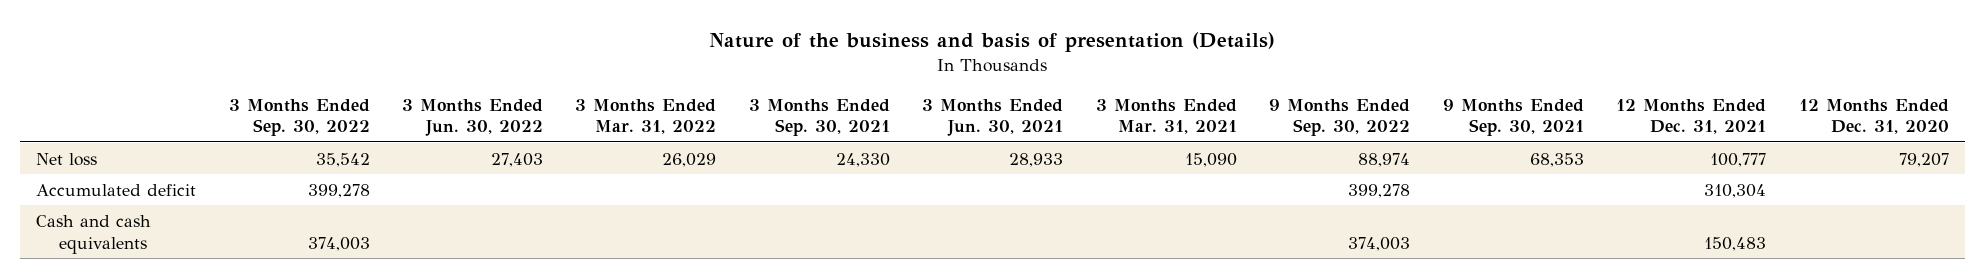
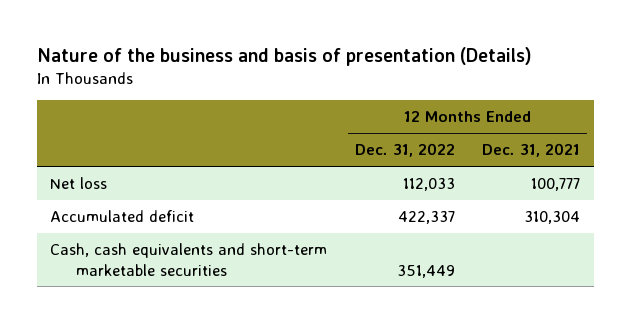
- | 3 Months Ended Sep. 30, 2022 | 3 Months Ended Jun. 30, 2022 | 3 Months Ended Mar. 31, 2022 | 3 Months Ended Sep. 30, 2021 | 3 Months Ended Jun. 30, 2021 | 3 Months Ended Mar. 31, 2021 | 9 Months Ended Sep. 30, 2022 | 9 Months Ended Sep. 30, 2021 | 12 Months Ended Dec. 31, 2021 | 12 Months Ended Dec. 31, 2020
+ | 12 Months Ended Dec. 31, 2022 | 12 Months Ended Dec. 31, 2021
- Cash and cash equivalents | 374,003 | | | | | | 374,003 | | 150,483 |
+ Cash, cash equivalents and short-term marketable securities | 351,449 |

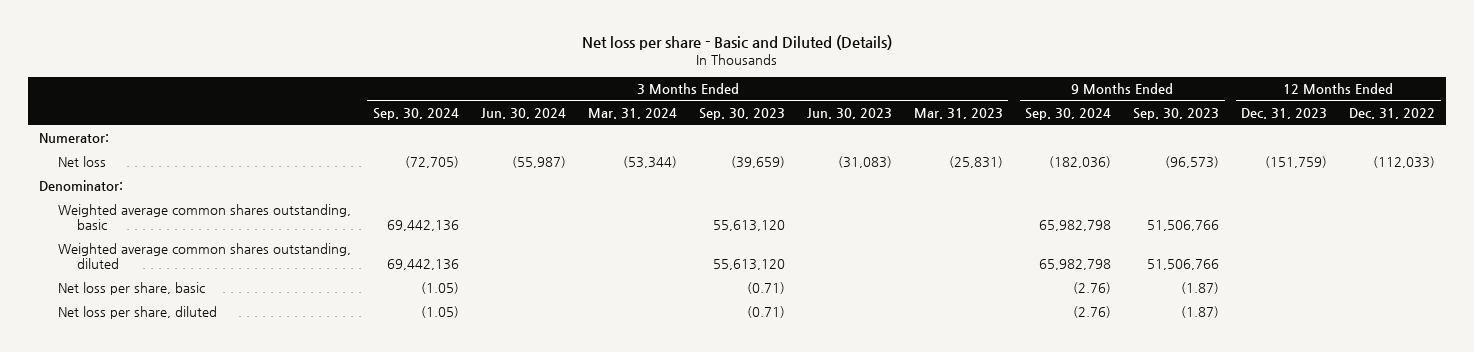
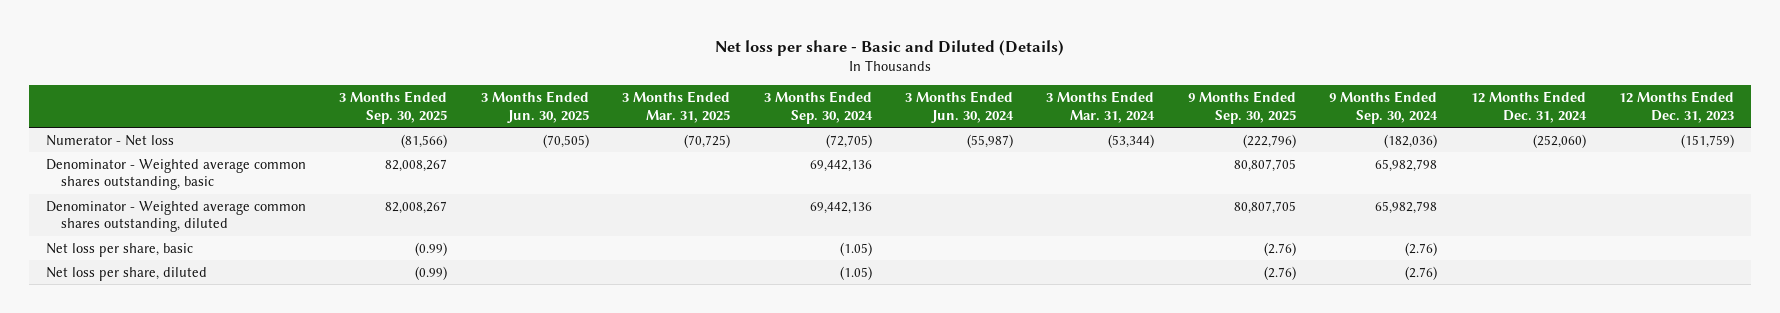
- | 3 Months Ended Sep. 30, 2024 | 3 Months Ended Jun. 30, 2024 | 3 Months Ended Mar. 31, 2024 | 3 Months Ended Sep. 30, 2023 | 3 Months Ended Jun. 30, 2023 | 3 Months Ended Mar. 31, 2023 | 9 Months Ended Sep. 30, 2024 | 9 Months Ended Sep. 30, 2023 | 12 Months Ended Dec. 31, 2023 | 12 Months Ended Dec. 31, 2022
+ | 3 Months Ended Sep. 30, 2025 | 3 Months Ended Jun. 30, 2025 | 3 Months Ended Mar. 31, 2025 | 3 Months Ended Sep. 30, 2024 | 3 Months Ended Jun. 30, 2024 | 3 Months Ended Mar. 31, 2024 | 9 Months Ended Sep. 30, 2025 | 9 Months Ended Sep. 30, 2024 | 12 Months Ended Dec. 31, 2024 | 12 Months Ended Dec. 31, 2023
- Numerator:
- Net loss | (72,705) | (55,987) | (53,344) | (39,659) | (31,083) | (25,831) | (182,036) | (96,573) | (151,759) | (112,033)
- Denominator:
- Weighted average common shares outstanding, basic | 69,442,136 | | | 55,613,120 | | | 65,982,798 | 51,506,766 | |
- Weighted average common shares outstanding, diluted | 69,442,136 | | | 55,613,120 | | | 65,982,798 | 51,506,766 | |
+ Numerator - Net loss | (81,566) | (70,505) | (70,725) | (72,705) | (55,987) | (53,344) | (222,796) | (182,036) | (252,060) | (151,759)
+ Denominator - Weighted average common shares outstanding, basic | 82,008,267 | | | 69,442,136 | | | 80,807,705 | 65,982,798 | |
+ Denominator - Weighted average common shares outstanding, diluted | 82,008,267 | | | 69,442,136 | | | 80,807,705 | 65,982,798 | |

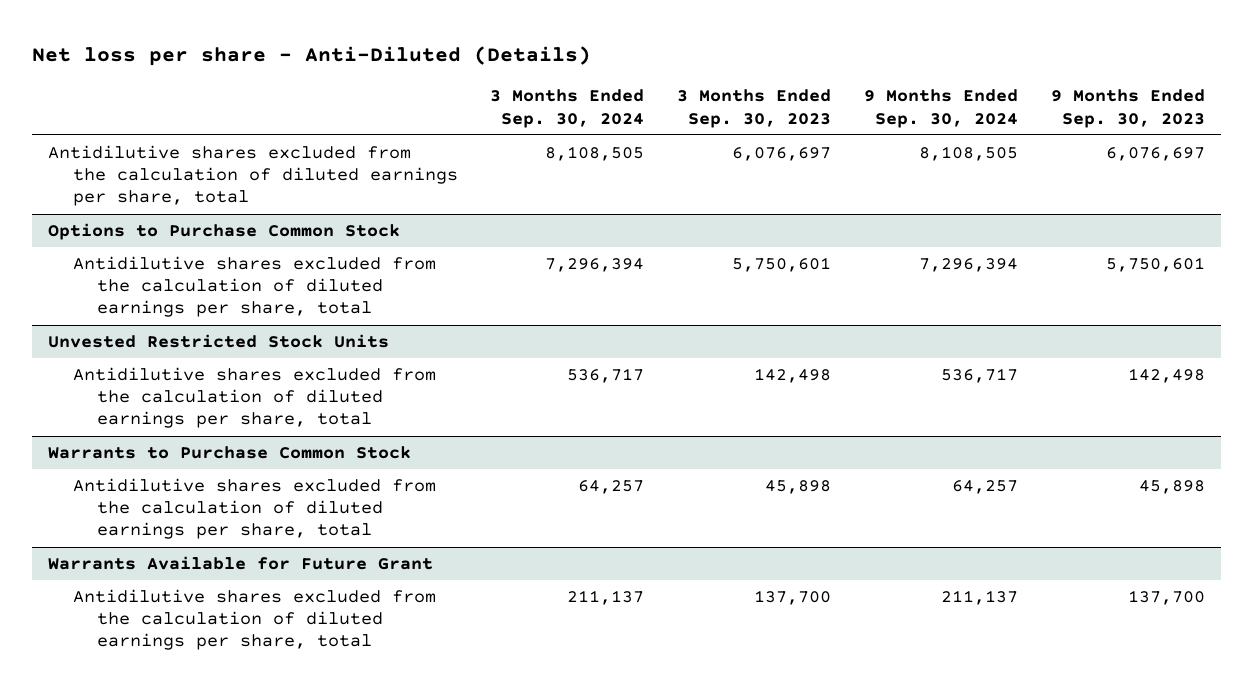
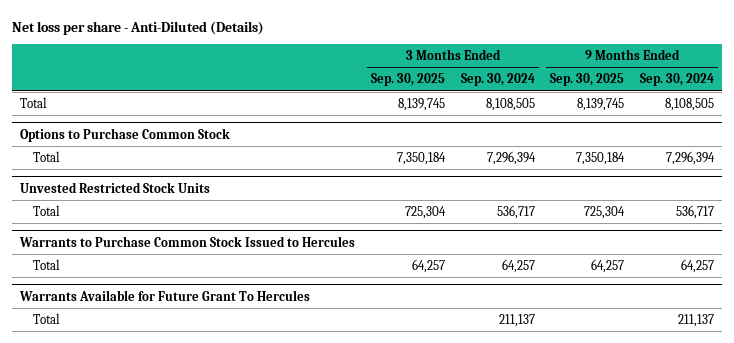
- | 3 Months Ended Sep. 30, 2024 | 3 Months Ended Sep. 30, 2023 | 9 Months Ended Sep. 30, 2024 | 9 Months Ended Sep. 30, 2023
+ | 3 Months Ended Sep. 30, 2025 | 3 Months Ended Sep. 30, 2024 | 9 Months Ended Sep. 30, 2025 | 9 Months Ended Sep. 30, 2024
- Antidilutive shares excluded from the calculation of diluted earnings per share, total | 8,108,505 | 6,076,697 | 8,108,505 | 6,076,697
+ Total | 8,139,745 | 8,108,505 | 8,139,745 | 8,108,505
@ Options to Purchase Common Stock
- Antidilutive shares excluded from the calculation of diluted earnings per share, total | 7,296,394 | 5,750,601 | 7,296,394 | 5,750,601
+ Total | 7,350,184 | 7,296,394 | 7,350,184 | 7,296,394
@ Unvested Restricted Stock Units
- Antidilutive shares excluded from the calculation of diluted earnings per share, total | 536,717 | 142,498 | 536,717 | 142,498
- Warrants to Purchase Common Stock
- Antidilutive shares excluded from the calculation of diluted earnings per share, total | 64,257 | 45,898 | 64,257 | 45,898
- Warrants Available for Future Grant
- Antidilutive shares excluded from the calculation of diluted earnings per share, total | 211,137 | 137,700 | 211,137 | 137,700
@ Unvested Restricted Stock Units
+ Total | 725,304 | 536,717 | 725,304 | 536,717
+ Warrants to Purchase Common Stock Issued to Hercules
+ Total | 64,257 | 64,257 | 64,257 | 64,257
+ Warrants Available for Future Grant To Hercules
+ Total | | 211,137 | | 211,137

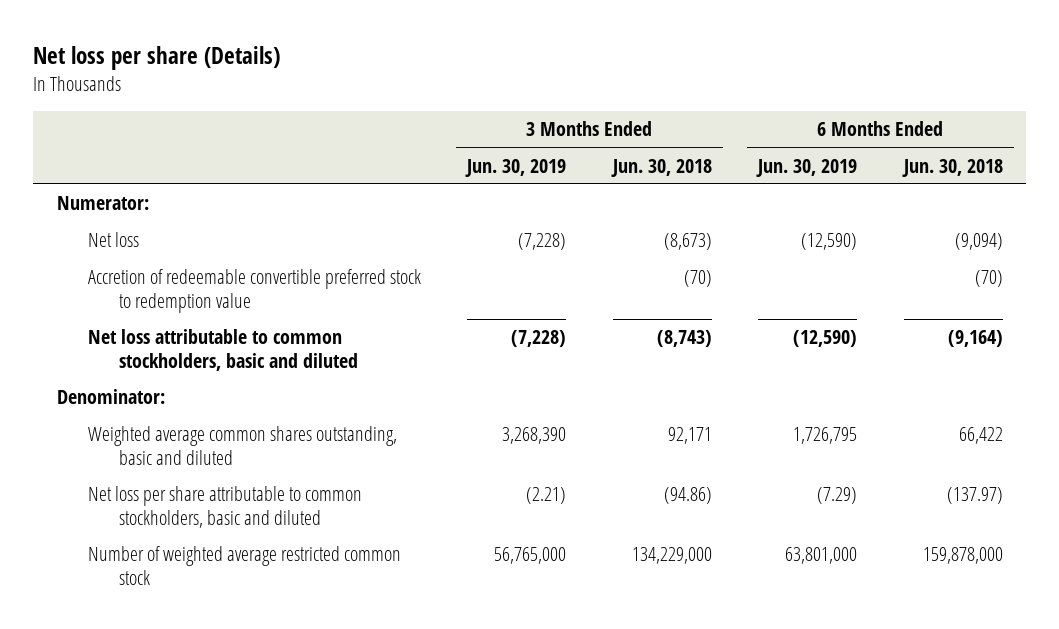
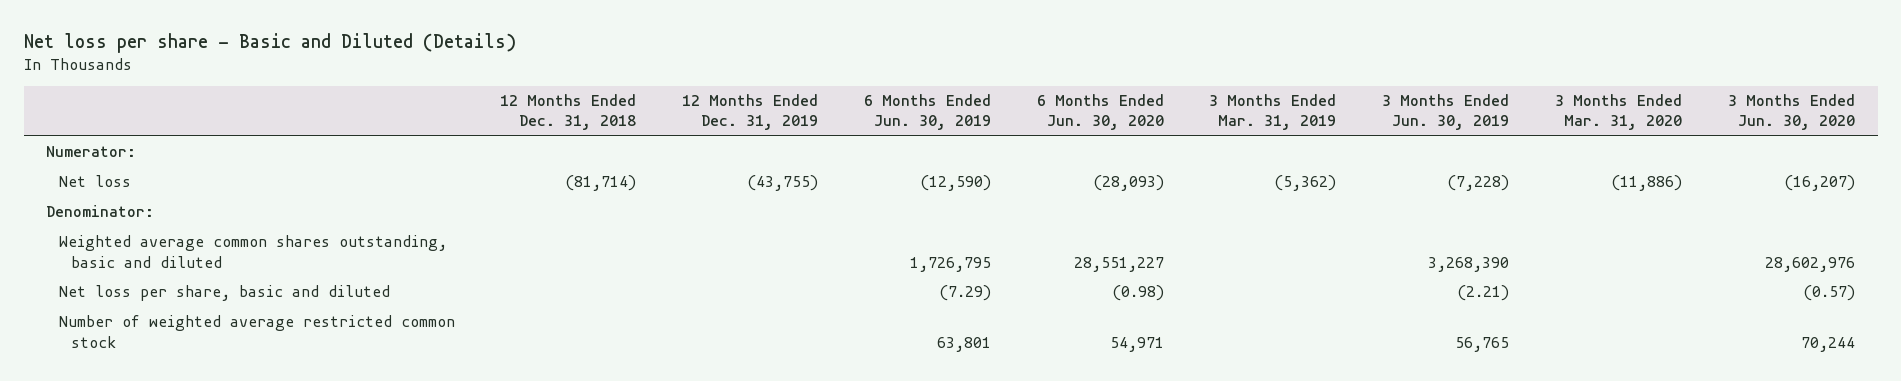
- Net loss per share (Details)
+ Net loss per share - Basic and Diluted (Details)
- | 3 Months Ended Jun. 30, 2019 | 3 Months Ended Jun. 30, 2018 | 6 Months Ended Jun. 30, 2019 | 6 Months Ended Jun. 30, 2018
+ | 12 Months Ended Dec. 31, 2018 | 12 Months Ended Dec. 31, 2019 | 6 Months Ended Jun. 30, 2019 | 6 Months Ended Jun. 30, 2020 | 3 Months Ended Mar. 31, 2019 | 3 Months Ended Jun. 30, 2019 | 3 Months Ended Mar. 31, 2020 | 3 Months Ended Jun. 30, 2020
- Accretion of redeemable convertible preferred stock to redemption value | | (70) | | (70)
- Net loss attributable to common stockholders, basic and diluted | (7,228) | (8,743) | (12,590) | (9,164)
- Net loss per share attributable to common stockholders, basic and diluted | (2.21) | (94.86) | (7.29) | (137.97)
- Number of weighted average restricted common stock | 56,765,000 | 134,229,000 | 63,801,000 | 159,878,000
+ Net loss per share, basic and diluted | | | (7.29) | (0.98) | | (2.21) | | (0.57)
+ Number of weighted average restricted common stock | | | 63,801 | 54,971 | | 56,765 | | 70,244

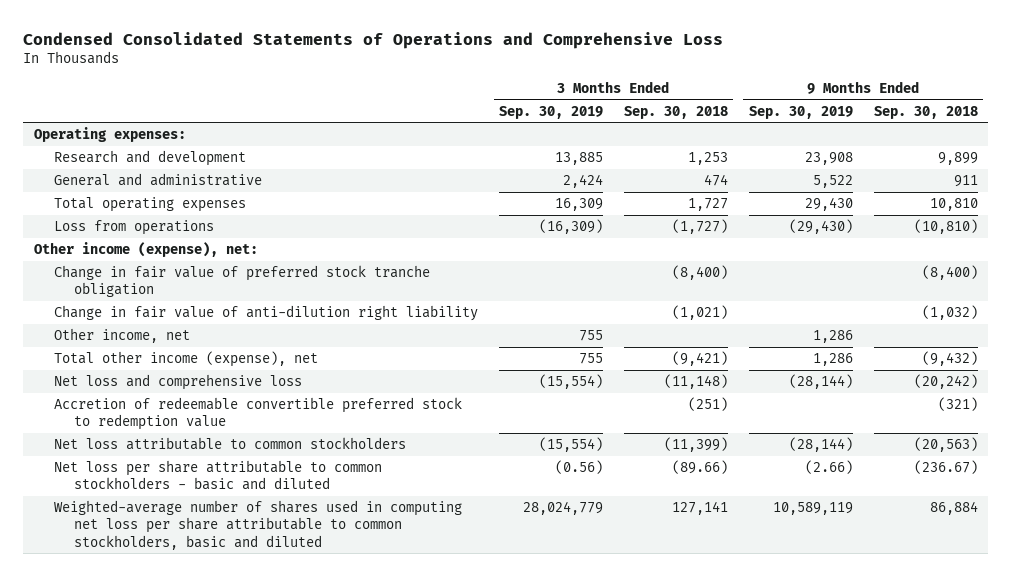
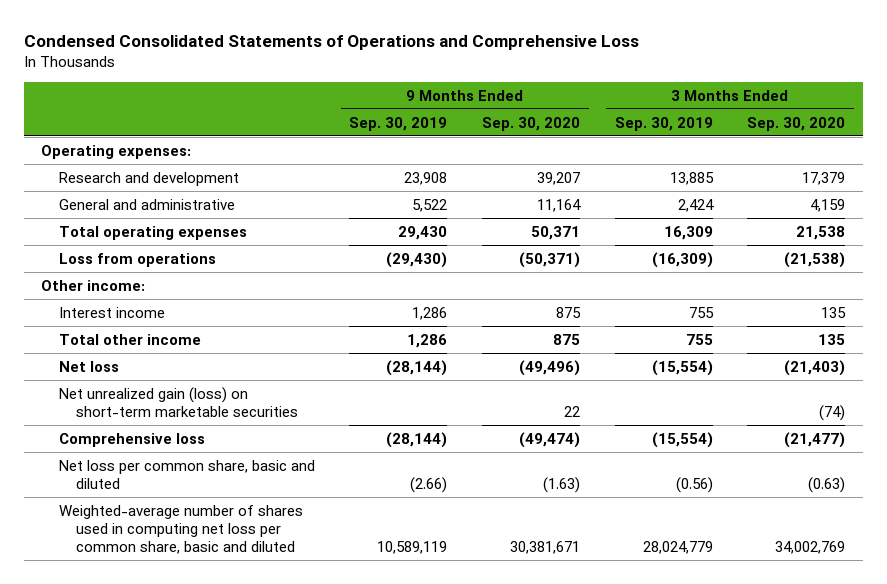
- | 3 Months Ended Sep. 30, 2019 | 3 Months Ended Sep. 30, 2018 | 9 Months Ended Sep. 30, 2019 | 9 Months Ended Sep. 30, 2018
+ | 9 Months Ended Sep. 30, 2019 | 9 Months Ended Sep. 30, 2020 | 3 Months Ended Sep. 30, 2019 | 3 Months Ended Sep. 30, 2020
- Other income (expense), net:
- Change in fair value of preferred stock tranche obligation | | (8,400) | | (8,400)
- Change in fair value of anti-dilution right liability | | (1,021) | | (1,032)
- Other income, net | 755 | | 1,286 |
- Total other income (expense), net | 755 | (9,421) | 1,286 | (9,432)
- Net loss and comprehensive loss | (15,554) | (11,148) | (28,144) | (20,242)
- Accretion of redeemable convertible preferred stock to redemption value | | (251) | | (321)
- Net loss attributable to common stockholders | (15,554) | (11,399) | (28,144) | (20,563)
- Net loss per share attributable to common stockholders - basic and diluted | (0.56) | (89.66) | (2.66) | (236.67)
- Weighted-average number of shares used in computing net loss per share attributable to common stockholders, basic and diluted | 28,024,779 | 127,141 | 10,589,119 | 86,884
+ Other income:
+ Interest income | 1,286 | 875 | 755 | 135
+ Total other income | 1,286 | 875 | 755 | 135
+ Net loss | (28,144) | (49,496) | (15,554) | (21,403)
+ Net unrealized gain (loss) on short-term marketable securities | | 22 | | (74)
+ Comprehensive loss | (28,144) | (49,474) | (15,554) | (21,477)
+ Net loss per common share, basic and diluted | (2.66) | (1.63) | (0.56) | (0.63)
+ Weighted-average number of shares used in computing net loss per common share, basic and diluted | 10,589,119 | 30,381,671 | 28,024,779 | 34,002,769

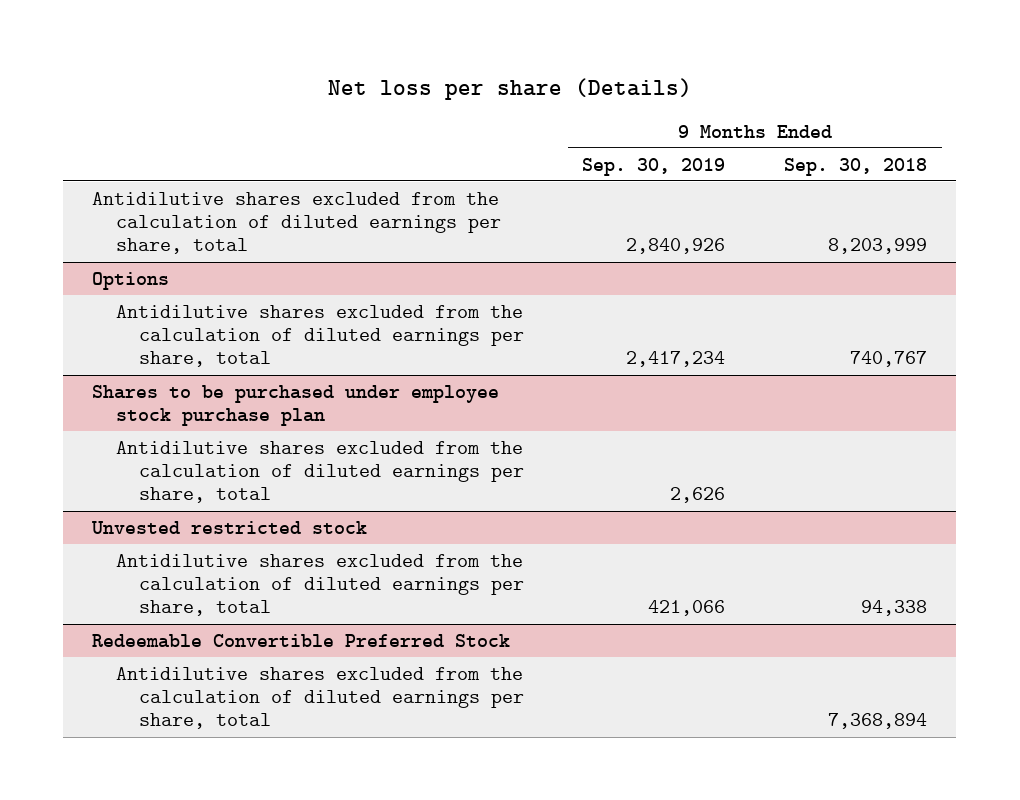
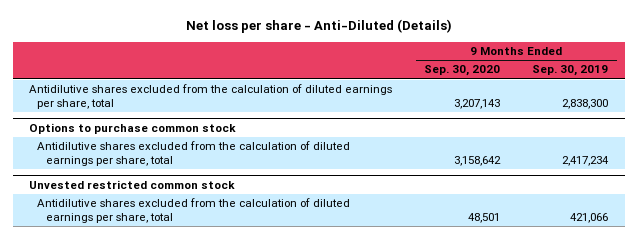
- Net loss per share (Details)
+ Net loss per share - Anti-Diluted (Details)
- | 9 Months Ended Sep. 30, 2019 | 9 Months Ended Sep. 30, 2018
+ | 9 Months Ended Sep. 30, 2020 | 9 Months Ended Sep. 30, 2019
- Antidilutive shares excluded from the calculation of diluted earnings per share, total | 2,840,926 | 8,203,999
- Options
+ Antidilutive shares excluded from the calculation of diluted earnings per share, total | 3,207,143 | 2,838,300
+ Options to purchase common stock
- Shares to be purchased under employee stock purchase plan
- Antidilutive shares excluded from the calculation of diluted earnings per share, total | 2,626 |
- Unvested restricted stock
+ Unvested restricted common stock
- Redeemable Convertible Preferred Stock
- Antidilutive shares excluded from the calculation of diluted earnings per share, total | | 7,368,894

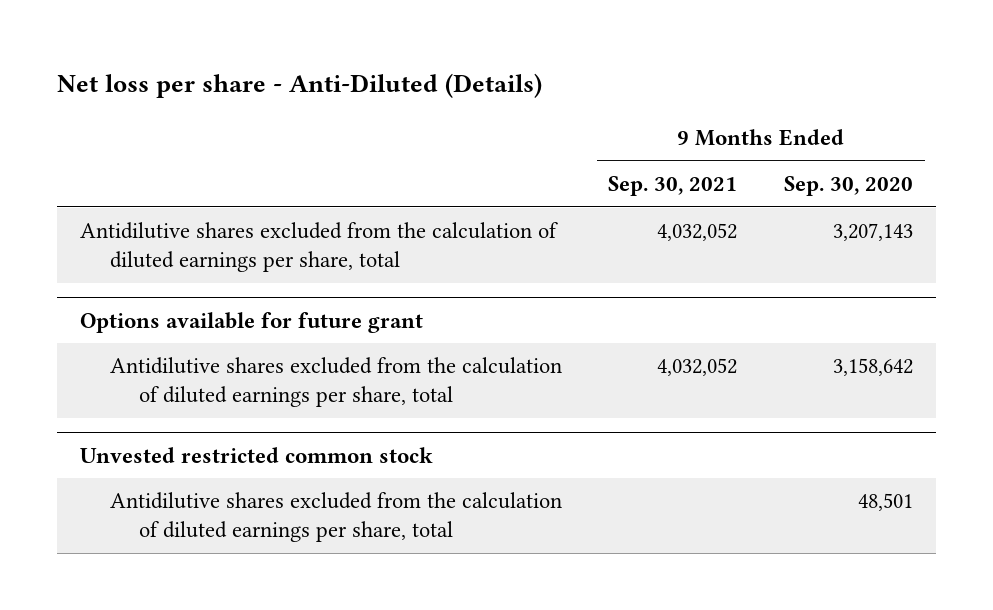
- | 9 Months Ended Sep. 30, 2020 | 9 Months Ended Sep. 30, 2019
+ | 9 Months Ended Sep. 30, 2021 | 9 Months Ended Sep. 30, 2020
- Options to purchase common stock
+ Options available for future grant

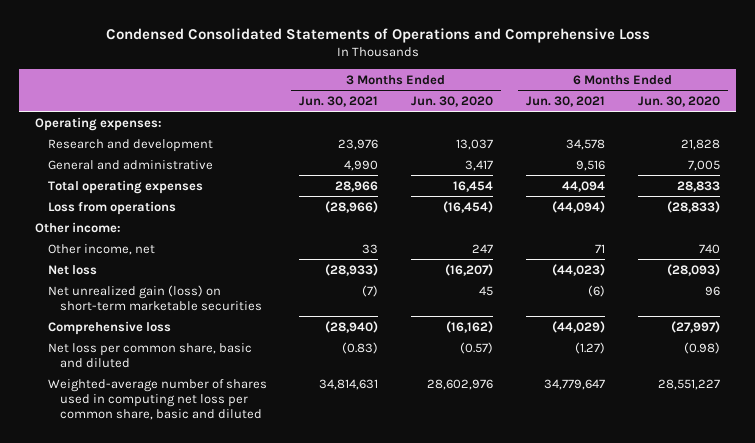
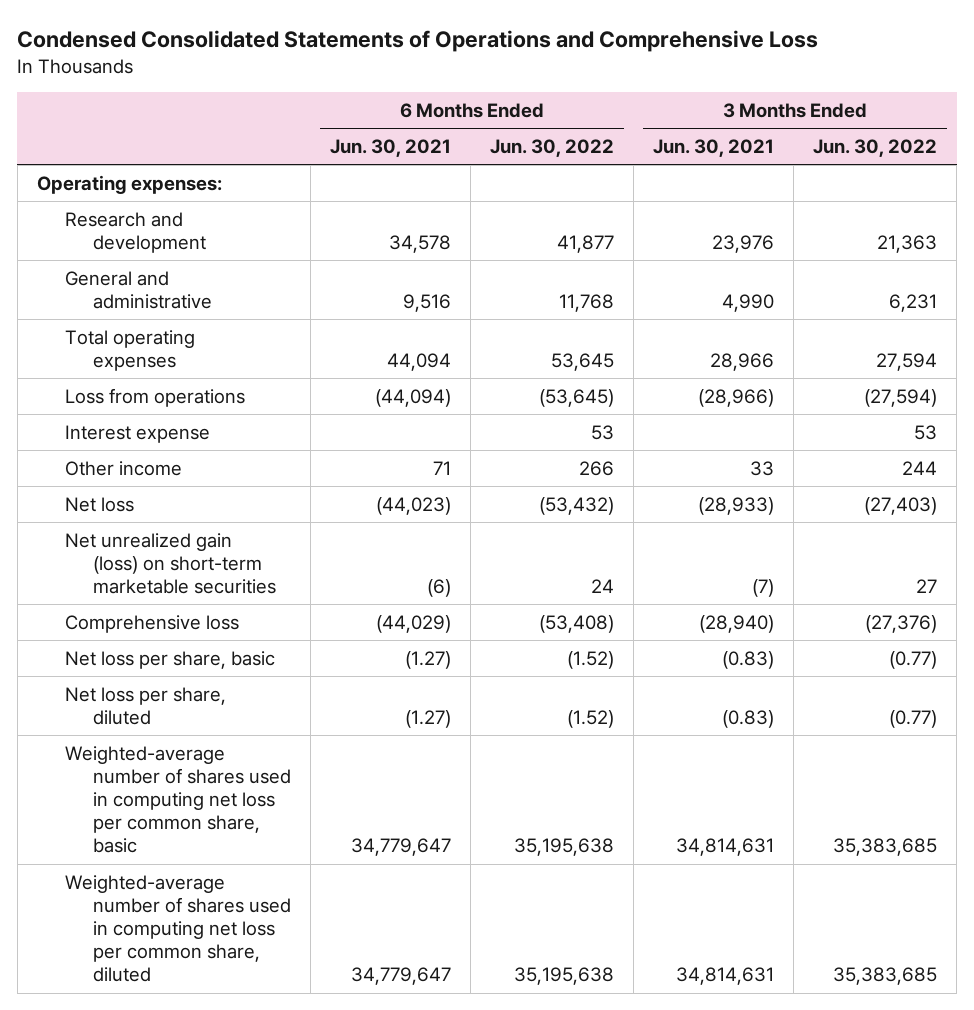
- | 3 Months Ended Jun. 30, 2021 | 3 Months Ended Jun. 30, 2020 | 6 Months Ended Jun. 30, 2021 | 6 Months Ended Jun. 30, 2020
+ | 6 Months Ended Jun. 30, 2021 | 6 Months Ended Jun. 30, 2022 | 3 Months Ended Jun. 30, 2021 | 3 Months Ended Jun. 30, 2022
- Other income:
- Other income, net | 33 | 247 | 71 | 740
+ Interest expense | | 53 | | 53
+ Other income | 71 | 266 | 33 | 244
- Net loss per common share, basic and diluted | (0.83) | (0.57) | (1.27) | (0.98)
- Weighted-average number of shares used in computing net loss per common share, basic and diluted | 34,814,631 | 28,602,976 | 34,779,647 | 28,551,227
+ Net loss per share, basic | (1.27) | (1.52) | (0.83) | (0.77)
+ Net loss per share, diluted | (1.27) | (1.52) | (0.83) | (0.77)
+ Weighted-average number of shares used in computing net loss per common share, basic | 34,779,647 | 35,195,638 | 34,814,631 | 35,383,685
+ Weighted-average number of shares used in computing net loss per common share, diluted | 34,779,647 | 35,195,638 | 34,814,631 | 35,383,685

